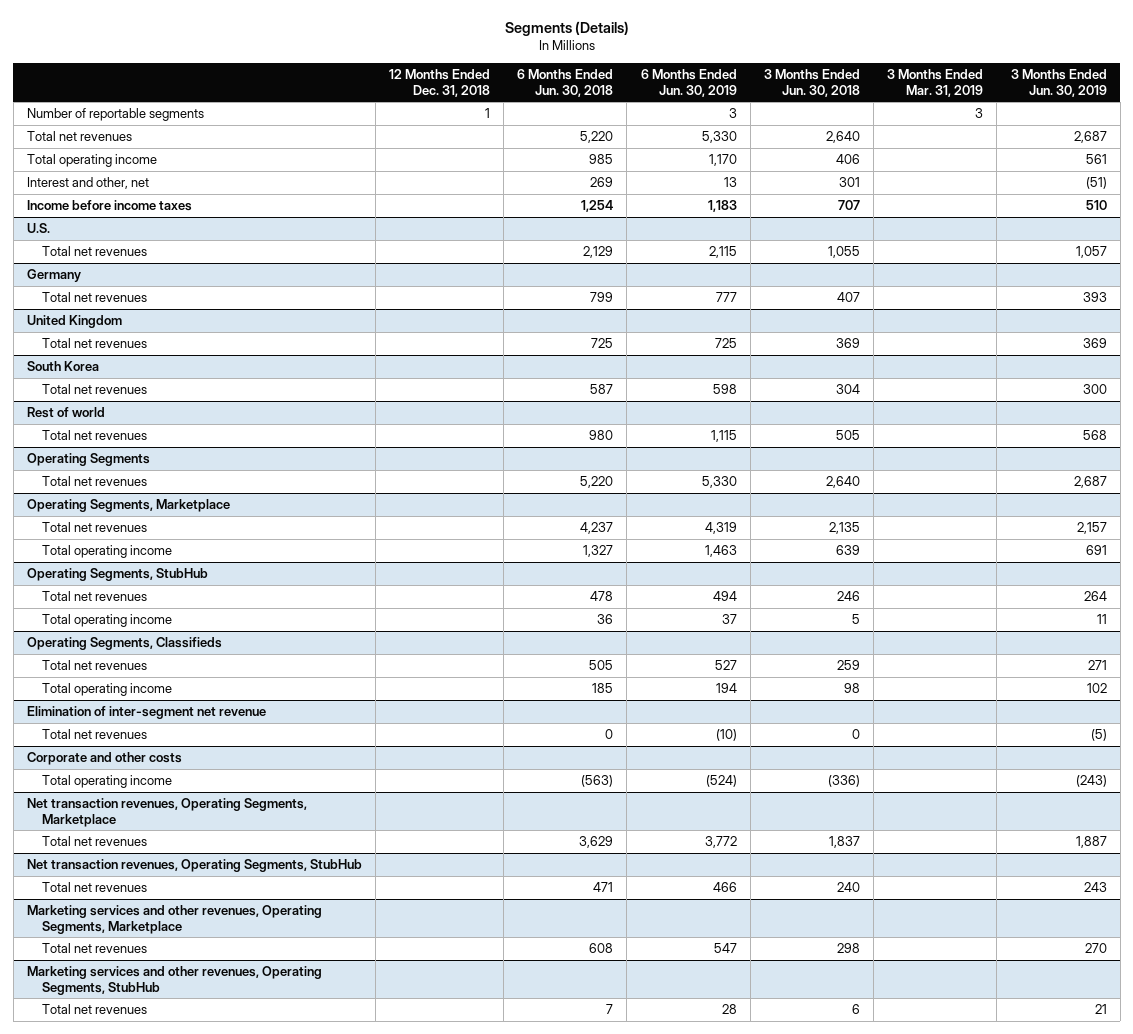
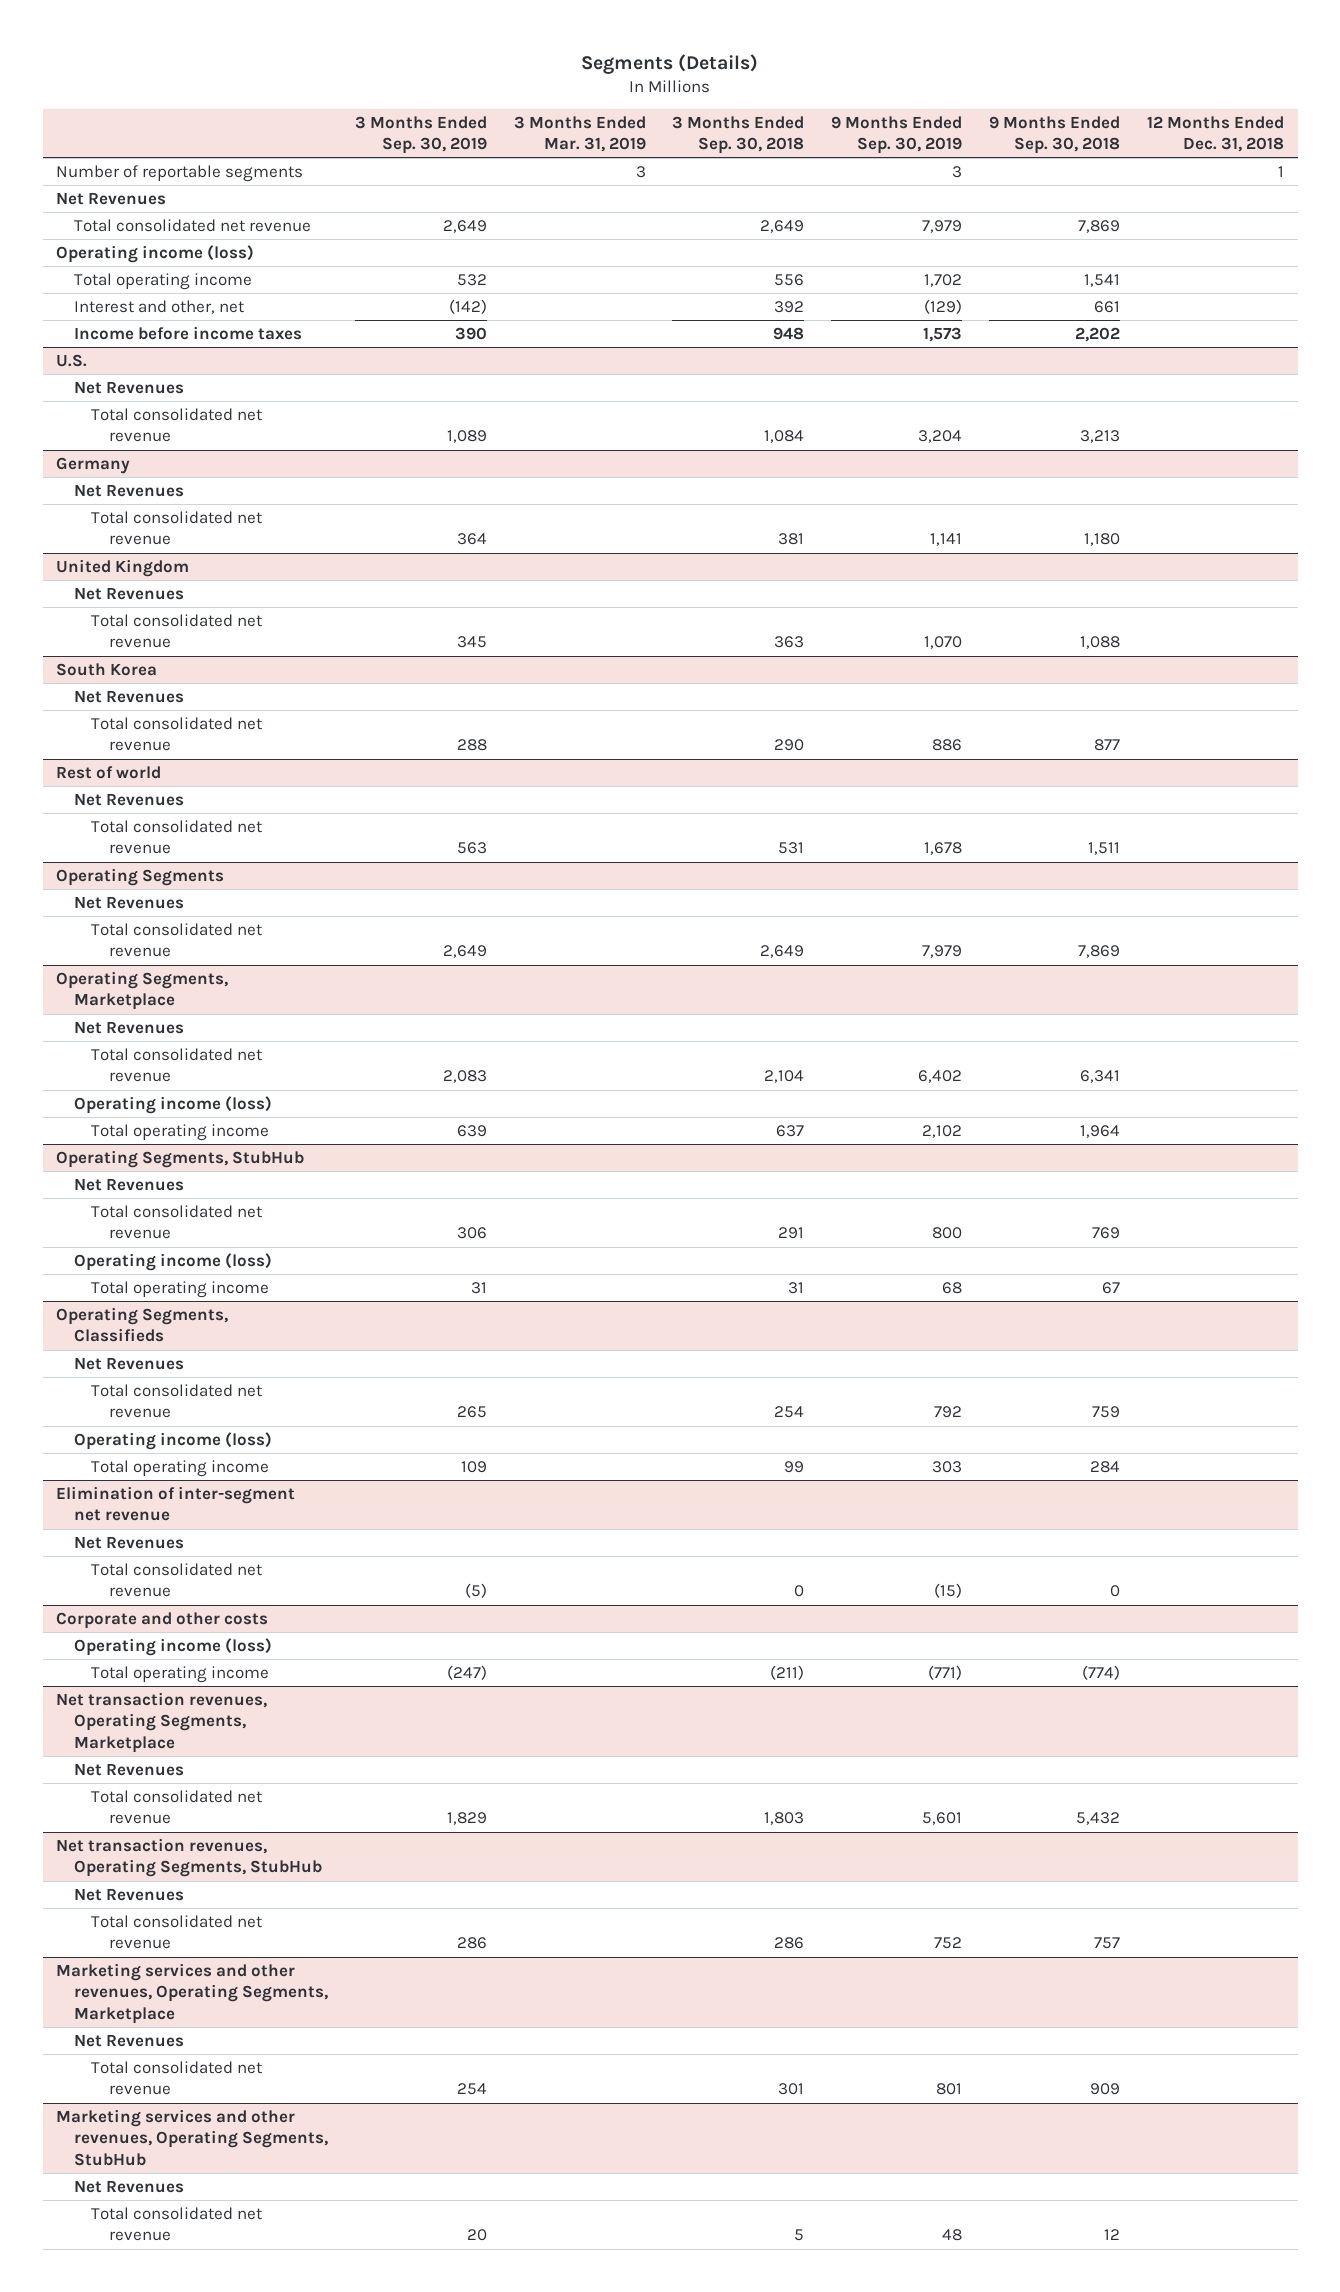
- | 12 Months Ended Dec. 31, 2018 | 6 Months Ended Jun. 30, 2018 | 6 Months Ended Jun. 30, 2019 | 3 Months Ended Jun. 30, 2018 | 3 Months Ended Mar. 31, 2019 | 3 Months Ended Jun. 30, 2019
+ | 3 Months Ended Sep. 30, 2019 | 3 Months Ended Mar. 31, 2019 | 3 Months Ended Sep. 30, 2018 | 9 Months Ended Sep. 30, 2019 | 9 Months Ended Sep. 30, 2018 | 12 Months Ended Dec. 31, 2018
- Total net revenues | | 5,220 | 5,330 | 2,640 | | 2,687
+ Net Revenues
+ Total consolidated net revenue | 2,649 | | 2,649 | 7,979 | 7,869 |
+ Operating income (loss)
@ U.S.
- Total net revenues | | 2,129 | 2,115 | 1,055 | | 1,057
+ Net Revenues
+ Total consolidated net revenue | 1,089 | | 1,084 | 3,204 | 3,213 |
@ Germany
- Total net revenues | | 799 | 777 | 407 | | 393
+ Net Revenues
+ Total consolidated net revenue | 364 | | 381 | 1,141 | 1,180 |
@ United Kingdom
- Total net revenues | | 725 | 725 | 369 | | 369
+ Net Revenues
+ Total consolidated net revenue | 345 | | 363 | 1,070 | 1,088 |
@ South Korea
- Total net revenues | | 587 | 598 | 304 | | 300
+ Net Revenues
+ Total consolidated net revenue | 288 | | 290 | 886 | 877 |
@ Rest of world
- Total net revenues | | 980 | 1,115 | 505 | | 568
+ Net Revenues
+ Total consolidated net revenue | 563 | | 531 | 1,678 | 1,511 |
@ Operating Segments
- Total net revenues | | 5,220 | 5,330 | 2,640 | | 2,687
+ Net Revenues
+ Total consolidated net revenue | 2,649 | | 2,649 | 7,979 | 7,869 |
@ Operating Segments, Marketplace
- Total net revenues | | 4,237 | 4,319 | 2,135 | | 2,157
+ Net Revenues
+ Total consolidated net revenue | 2,083 | | 2,104 | 6,402 | 6,341 |
+ Operating income (loss)
@ Operating Segments, StubHub
- Total net revenues | | 478 | 494 | 246 | | 264
+ Net Revenues
+ Total consolidated net revenue | 306 | | 291 | 800 | 769 |
+ Operating income (loss)
@ Operating Segments, Classifieds
- Total net revenues | | 505 | 527 | 259 | | 271
+ Net Revenues
+ Total consolidated net revenue | 265 | | 254 | 792 | 759 |
+ Operating income (loss)
@ Elimination of inter-segment net revenue
- Total net revenues | | 0 | (10) | 0 | | (5)
+ Net Revenues
+ Total consolidated net revenue | (5) | | 0 | (15) | 0 |
@ Corporate and other costs
+ Operating income (loss)
@ Net transaction revenues, Operating Segments, Marketplace
- Total net revenues | | 3,629 | 3,772 | 1,837 | | 1,887
+ Net Revenues
+ Total consolidated net revenue | 1,829 | | 1,803 | 5,601 | 5,432 |
@ Net transaction revenues, Operating Segments, StubHub
- Total net revenues | | 471 | 466 | 240 | | 243
+ Net Revenues
+ Total consolidated net revenue | 286 | | 286 | 752 | 757 |
@ Marketing services and other revenues, Operating Segments, Marketplace
- Total net revenues | | 608 | 547 | 298 | | 270
+ Net Revenues
+ Total consolidated net revenue | 254 | | 301 | 801 | 909 |
@ Marketing services and other revenues, Operating Segments, StubHub
- Total net revenues | | 7 | 28 | 6 | | 21
+ Net Revenues
+ Total consolidated net revenue | 20 | | 5 | 48 | 12 |

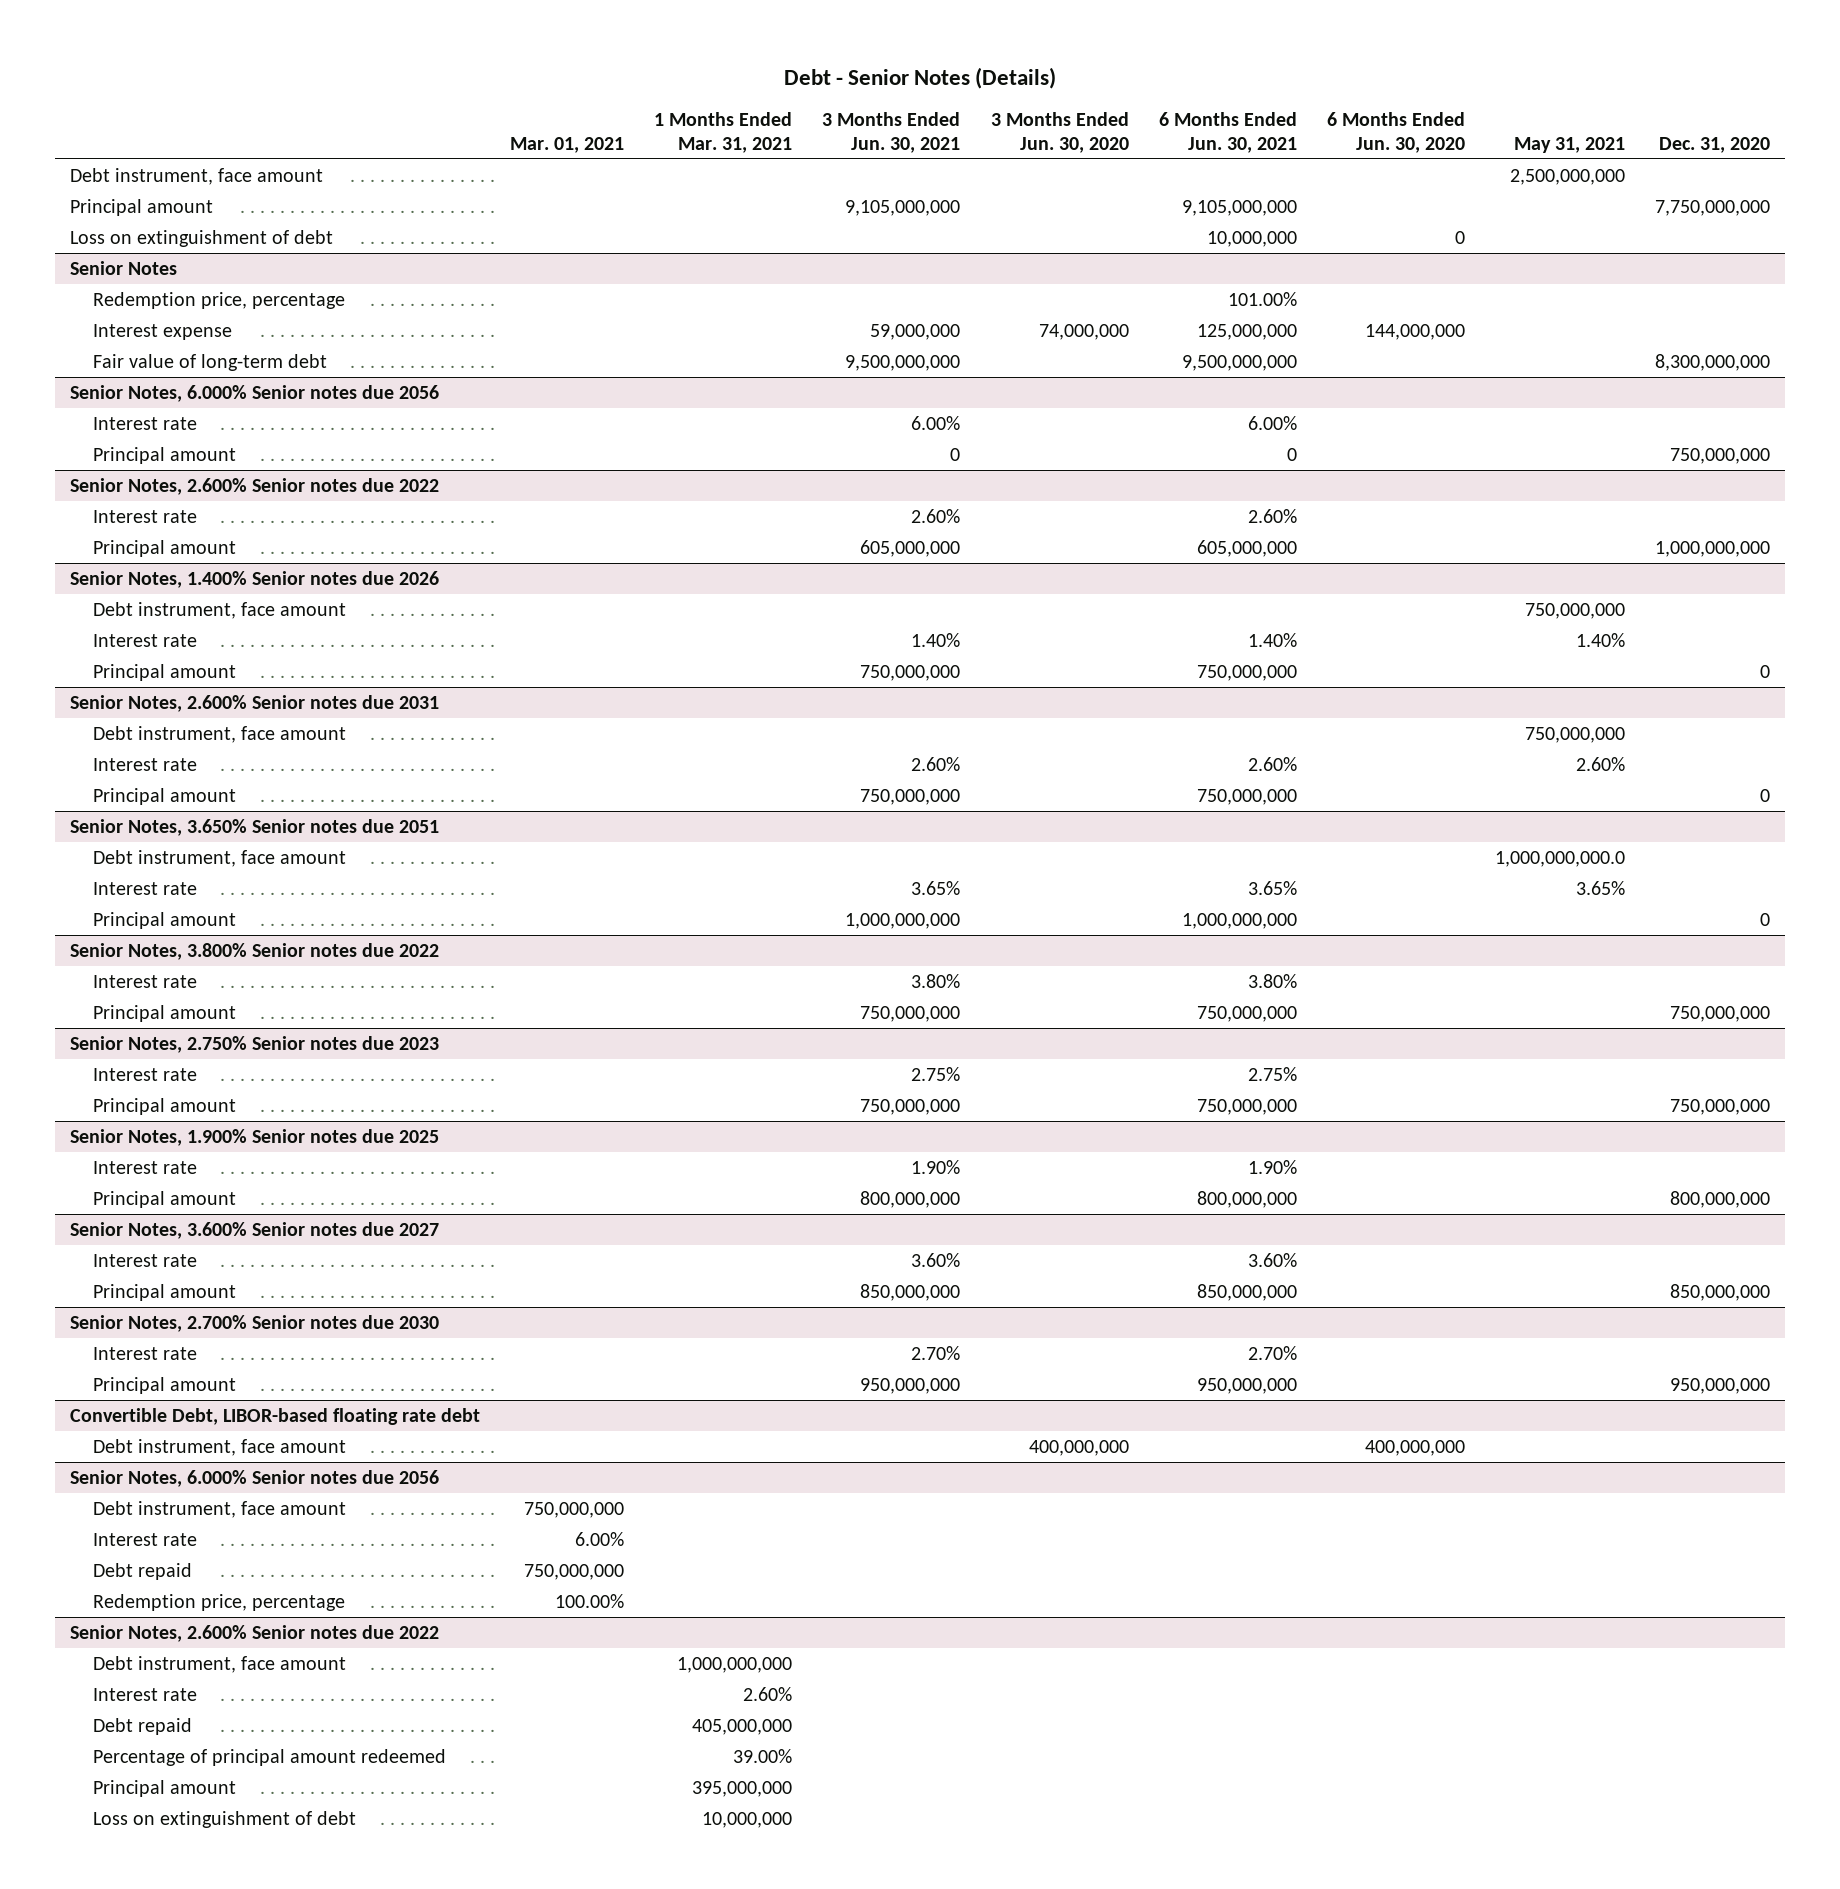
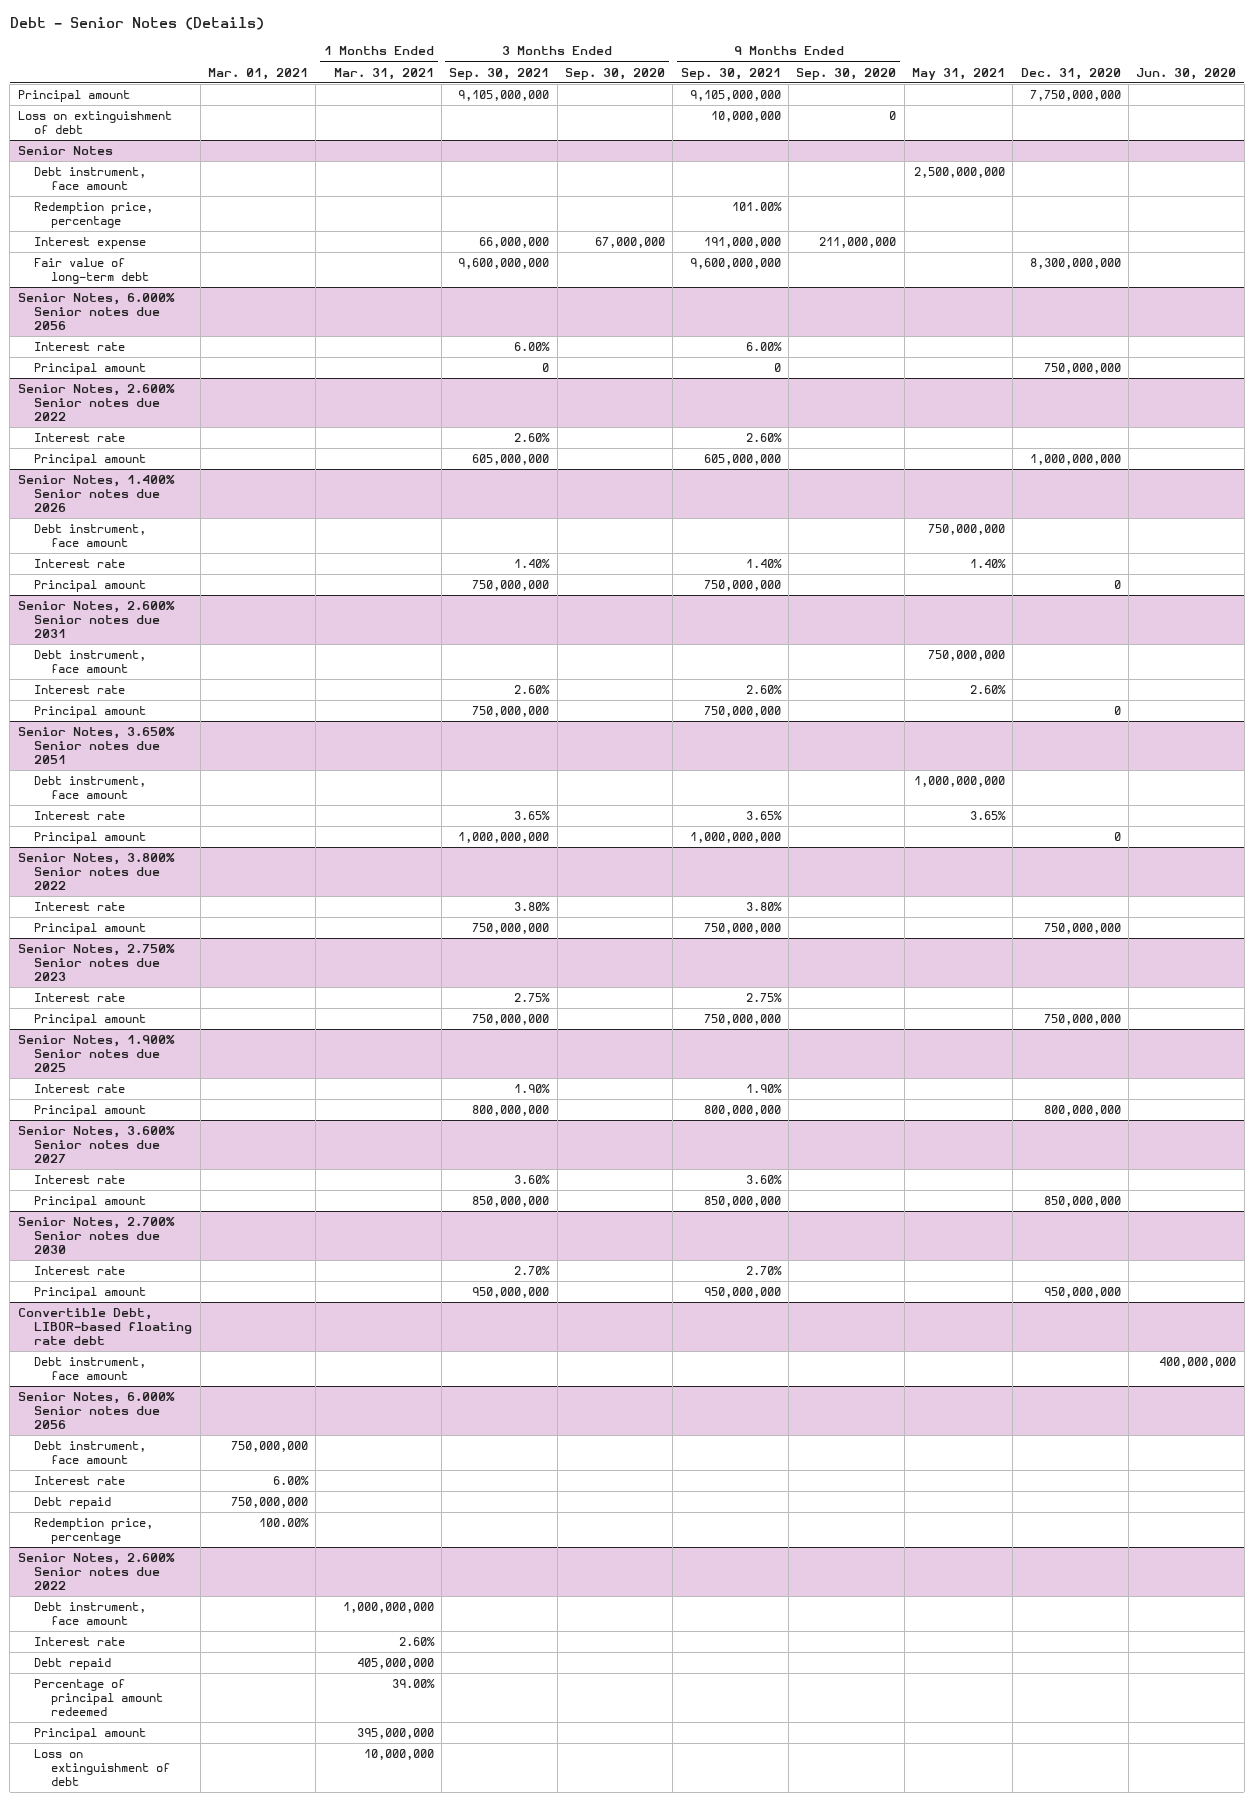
- | Mar. 01, 2021 | 1 Months Ended Mar. 31, 2021 | 3 Months Ended Jun. 30, 2021 | 3 Months Ended Jun. 30, 2020 | 6 Months Ended Jun. 30, 2021 | 6 Months Ended Jun. 30, 2020 | May 31, 2021 | Dec. 31, 2020
+ | Mar. 01, 2021 | 1 Months Ended Mar. 31, 2021 | 3 Months Ended Sep. 30, 2021 | 3 Months Ended Sep. 30, 2020 | 9 Months Ended Sep. 30, 2021 | 9 Months Ended Sep. 30, 2020 | May 31, 2021 | Dec. 31, 2020 | Jun. 30, 2020
- Debt instrument, face amount | | | | | | | 2,500,000,000 |
@ Senior Notes
+ Debt instrument, face amount | | | | | | | 2,500,000,000 | |
@ Senior Notes, 3.650% Senior notes due 2051
- Debt instrument, face amount | | | | | | | 1,000,000,000.0 |
+ Debt instrument, face amount | | | | | | | 1,000,000,000 | |

